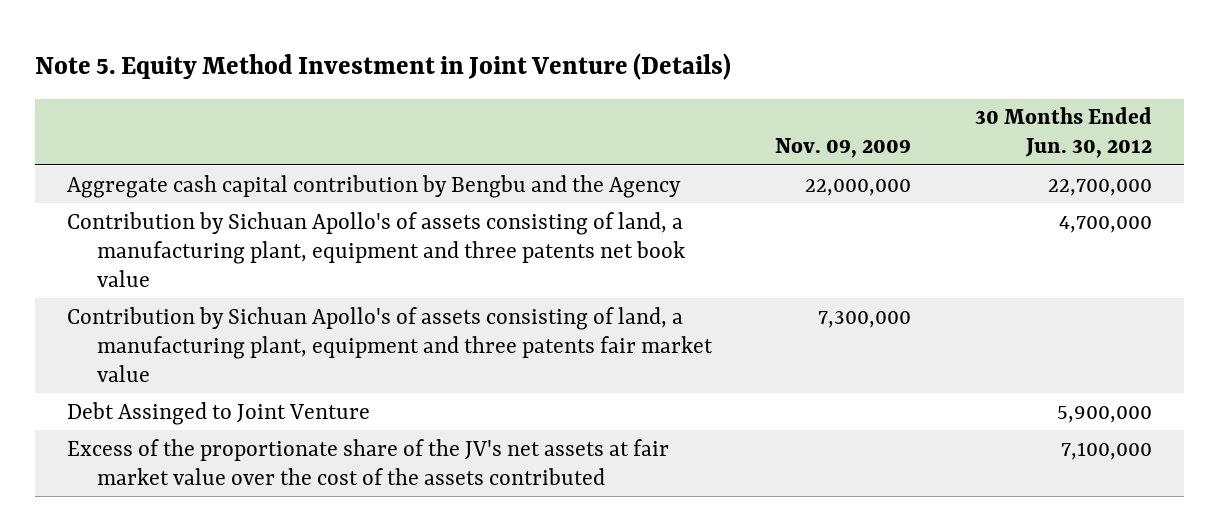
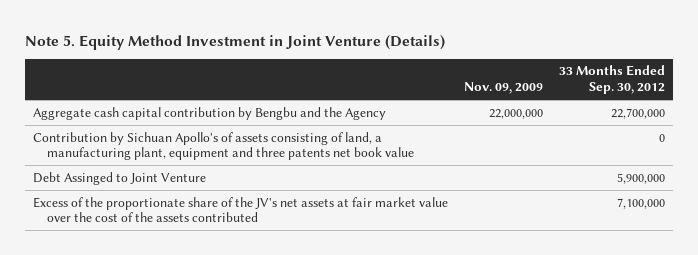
- | Nov. 09, 2009 | 30 Months Ended Jun. 30, 2012
+ | Nov. 09, 2009 | 33 Months Ended Sep. 30, 2012
- Contribution by Sichuan Apollo's of assets consisting of land, a manufacturing plant, equipment and three patents fair market value | 7,300,000 |

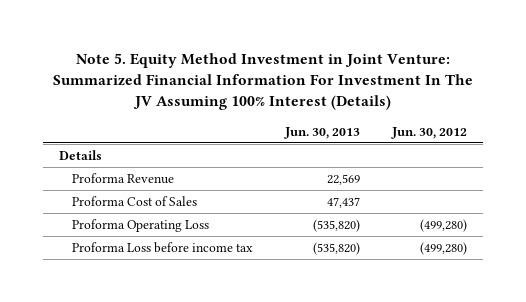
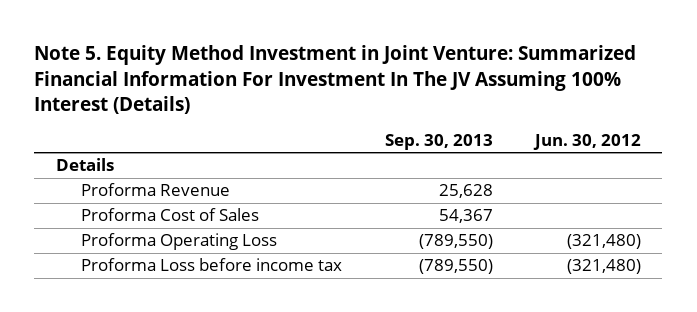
- | Jun. 30, 2013 | Jun. 30, 2012
+ | Sep. 30, 2013 | Jun. 30, 2012
- Proforma Operating Loss | (535,820) | (499,280)
- Proforma Loss before income tax | (535,820) | (499,280)
+ Proforma Operating Loss | (789,550) | (321,480)
+ Proforma Loss before income tax | (789,550) | (321,480)

